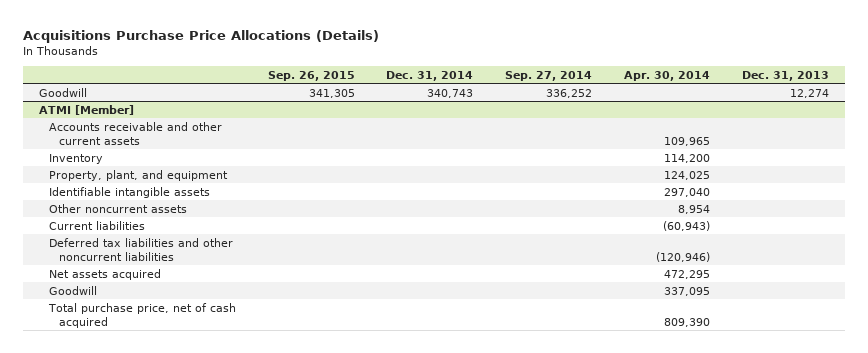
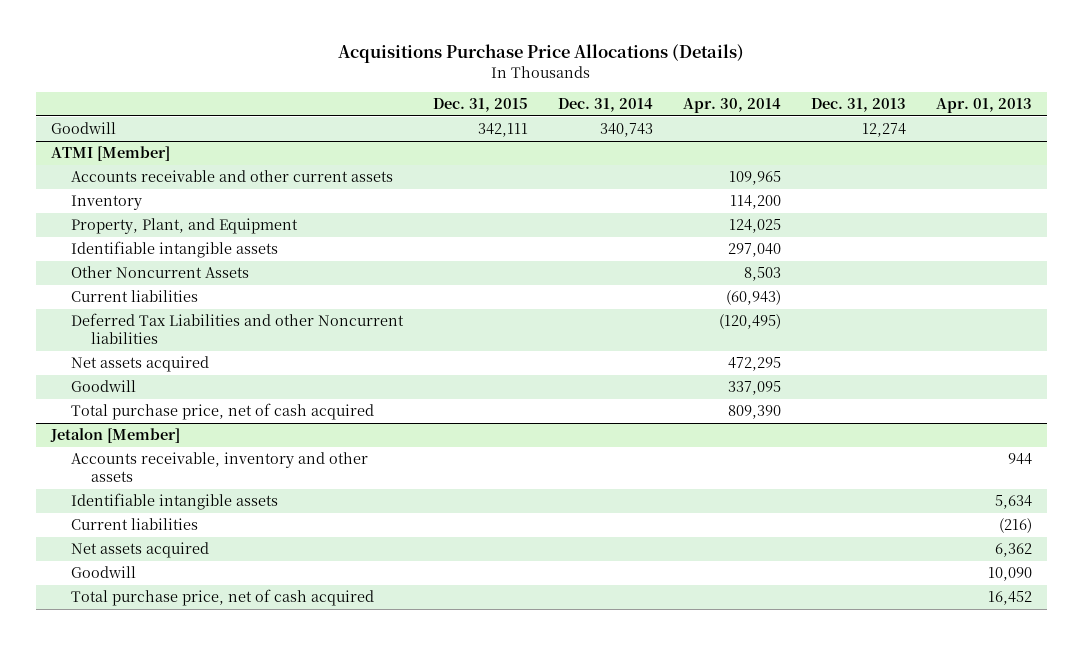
- | Sep. 26, 2015 | Dec. 31, 2014 | Sep. 27, 2014 | Apr. 30, 2014 | Dec. 31, 2013
+ | Dec. 31, 2015 | Dec. 31, 2014 | Apr. 30, 2014 | Dec. 31, 2013 | Apr. 01, 2013
@ ATMI [Member]
- Property, plant, and equipment | | | | 124,025 |
+ Property, Plant, and Equipment | | | 124,025 | |
- Other noncurrent assets | | | | 8,954 |
+ Other Noncurrent Assets | | | 8,503 | |
- Deferred tax liabilities and other noncurrent liabilities | | | | (120,946) |
+ Deferred Tax Liabilities and other Noncurrent liabilities | | | (120,495) | |
+ Jetalon [Member]
+ Accounts receivable, inventory and other assets | | | | | 944
+ Identifiable intangible assets | | | | | 5,634
+ Current liabilities | | | | | (216)
+ Net assets acquired | | | | | 6,362
+ Goodwill | | | | | 10,090
+ Total purchase price, net of cash acquired | | | | | 16,452

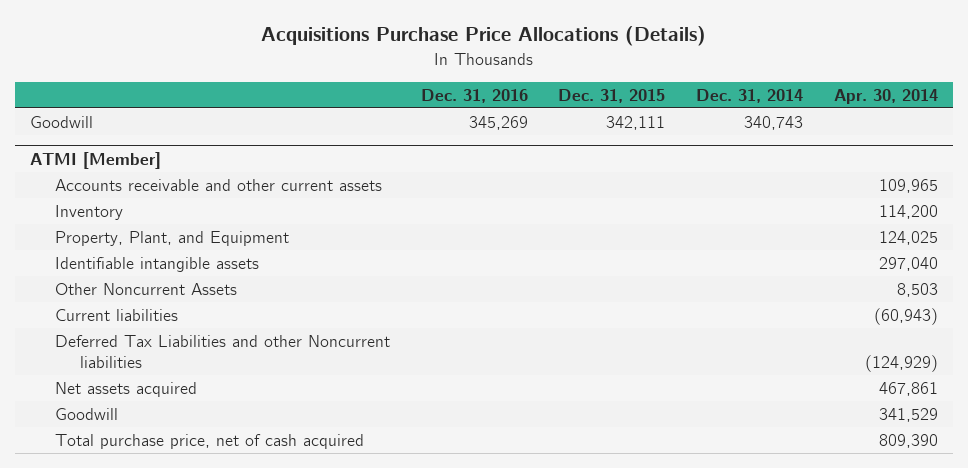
- | Dec. 31, 2015 | Dec. 31, 2014 | Apr. 30, 2014 | Dec. 31, 2013 | Apr. 01, 2013
+ | Dec. 31, 2016 | Dec. 31, 2015 | Dec. 31, 2014 | Apr. 30, 2014
@ ATMI [Member]
- Deferred Tax Liabilities and other Noncurrent liabilities | | | (120,495) | |
- Net assets acquired | | | 472,295 | |
- Goodwill | | | 337,095 | |
+ Deferred Tax Liabilities and other Noncurrent liabilities | | | | (124,929)
+ Net assets acquired | | | | 467,861
+ Goodwill | | | | 341,529
- Jetalon [Member]
- Accounts receivable, inventory and other assets | | | | | 944
- Identifiable intangible assets | | | | | 5,634
- Current liabilities | | | | | (216)
- Net assets acquired | | | | | 6,362
- Goodwill | | | | | 10,090
- Total purchase price, net of cash acquired | | | | | 16,452

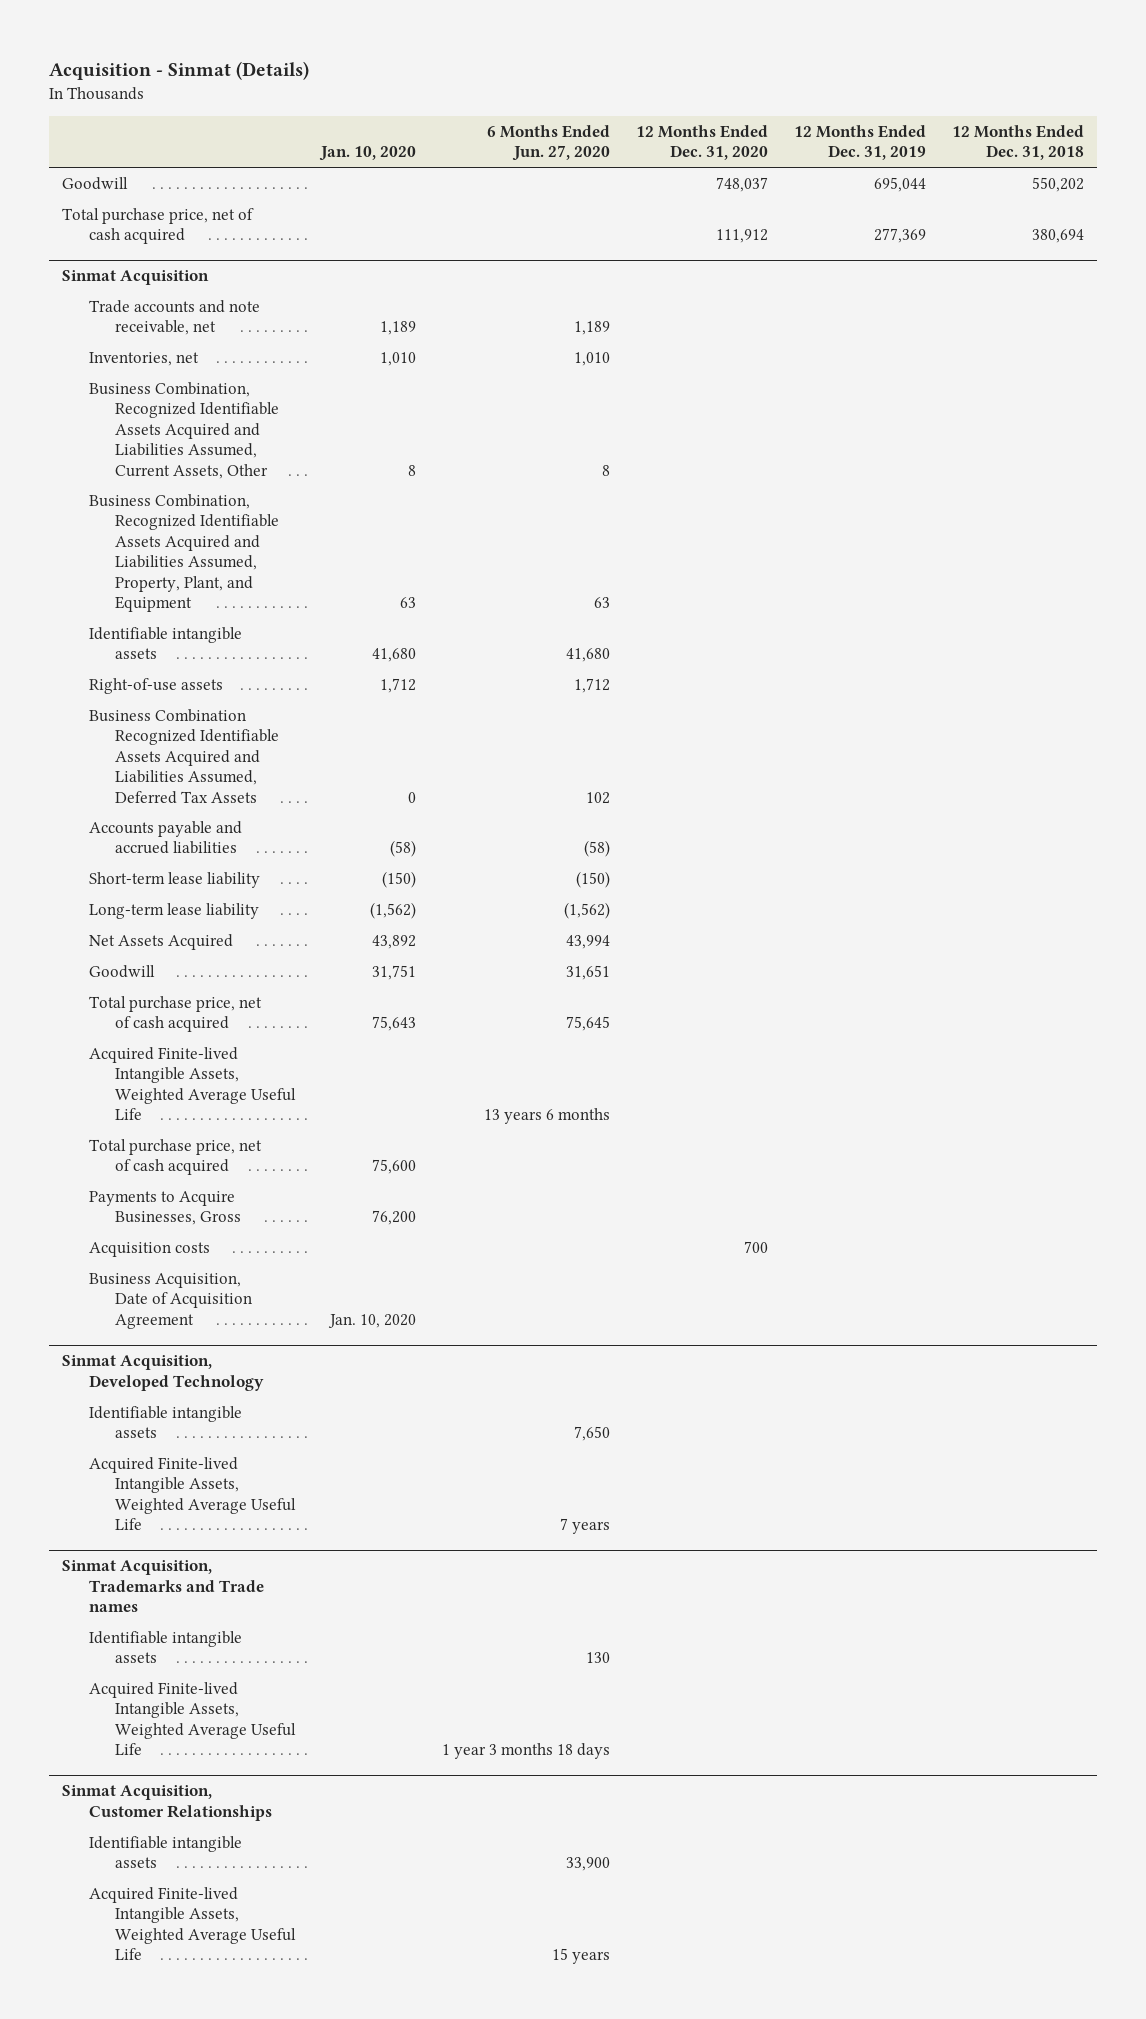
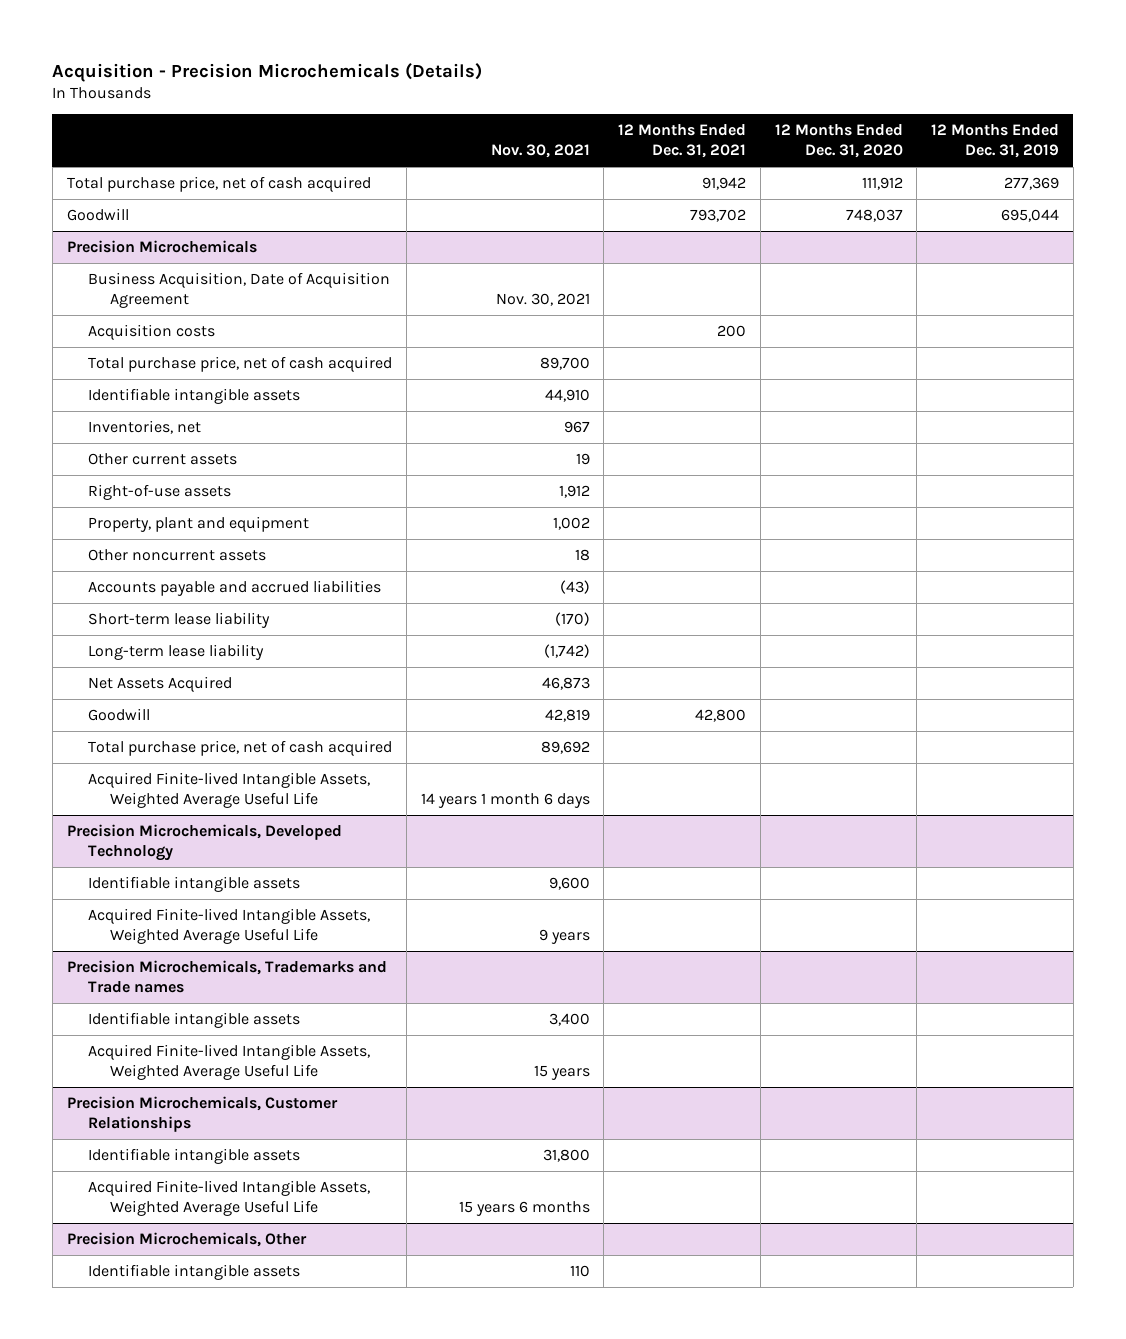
- Acquisition - Sinmat (Details)
+ Acquisition - Precision Microchemicals (Details)
- | Jan. 10, 2020 | 6 Months Ended Jun. 27, 2020 | 12 Months Ended Dec. 31, 2020 | 12 Months Ended Dec. 31, 2019 | 12 Months Ended Dec. 31, 2018
+ | Nov. 30, 2021 | 12 Months Ended Dec. 31, 2021 | 12 Months Ended Dec. 31, 2020 | 12 Months Ended Dec. 31, 2019
- Sinmat Acquisition
- Trade accounts and note receivable, net | 1,189 | 1,189 | | |
- Inventories, net | 1,010 | 1,010 | | |
- Business Combination, Recognized Identifiable Assets Acquired and Liabilities Assumed, Current Assets, Other | 8 | 8 | | |
- Business Combination, Recognized Identifiable Assets Acquired and Liabilities Assumed, Property, Plant, and Equipment | 63 | 63 | | |
- Identifiable intangible assets | 41,680 | 41,680 | | |
- Right-of-use assets | 1,712 | 1,712 | | |
- Business Combination Recognized Identifiable Assets Acquired and Liabilities Assumed, Deferred Tax Assets | 0 | 102 | | |
- Accounts payable and accrued liabilities | (58) | (58) | | |
- Short-term lease liability | (150) | (150) | | |
- Long-term lease liability | (1,562) | (1,562) | | |
- Net Assets Acquired | 43,892 | 43,994 | | |
- Goodwill | 31,751 | 31,651 | | |
- Total purchase price, net of cash acquired | 75,643 | 75,645 | | |
- Acquired Finite-lived Intangible Assets, Weighted Average Useful Life | | 13 years 6 months | | |
- Total purchase price, net of cash acquired | 75,600 | | | |
- Payments to Acquire Businesses, Gross | 76,200 | | | |
- Acquisition costs | | | 700 | |
- Business Acquisition, Date of Acquisition Agreement | Jan. 10, 2020 | | | |
- Sinmat Acquisition, Developed Technology
- Identifiable intangible assets | | 7,650 | | |
- Acquired Finite-lived Intangible Assets, Weighted Average Useful Life | | 7 years | | |
- Sinmat Acquisition, Trademarks and Trade names
moved down: Goodwill | | 793,702 | 748,037 | 695,044
+ Precision Microchemicals
+ Business Acquisition, Date of Acquisition Agreement | Nov. 30, 2021 | | |
+ Acquisition costs | | 200 | |
+ Total purchase price, net of cash acquired | 89,700 | | |
+ Identifiable intangible assets | 44,910 | | |
+ Inventories, net | 967 | | |
+ Other current assets | 19 | | |
+ Right-of-use assets | 1,912 | | |
+ Property, plant and equipment | 1,002 | | |
+ Other noncurrent assets | 18 | | |
+ Accounts payable and accrued liabilities | (43) | | |
+ Short-term lease liability | (170) | | |
+ Long-term lease liability | (1,742) | | |
+ Net Assets Acquired | 46,873 | | |
+ Goodwill | 42,819 | 42,800 | |
+ Total purchase price, net of cash acquired | 89,692 | | |
+ Acquired Finite-lived Intangible Assets, Weighted Average Useful Life | 14 years 1 month 6 days | | |
+ Precision Microchemicals, Developed Technology
+ Identifiable intangible assets | 9,600 | | |
+ Acquired Finite-lived Intangible Assets, Weighted Average Useful Life | 9 years | | |
+ Precision Microchemicals, Trademarks and Trade names
- Sinmat Acquisition, Customer Relationships
- Identifiable intangible assets | | 33,900 | | |
- Acquired Finite-lived Intangible Assets, Weighted Average Useful Life | | 15 years | | |
+ Precision Microchemicals, Customer Relationships
+ Identifiable intangible assets | 31,800 | | |
+ Acquired Finite-lived Intangible Assets, Weighted Average Useful Life | 15 years 6 months | | |
+ Precision Microchemicals, Other
+ Identifiable intangible assets | 110 | | |

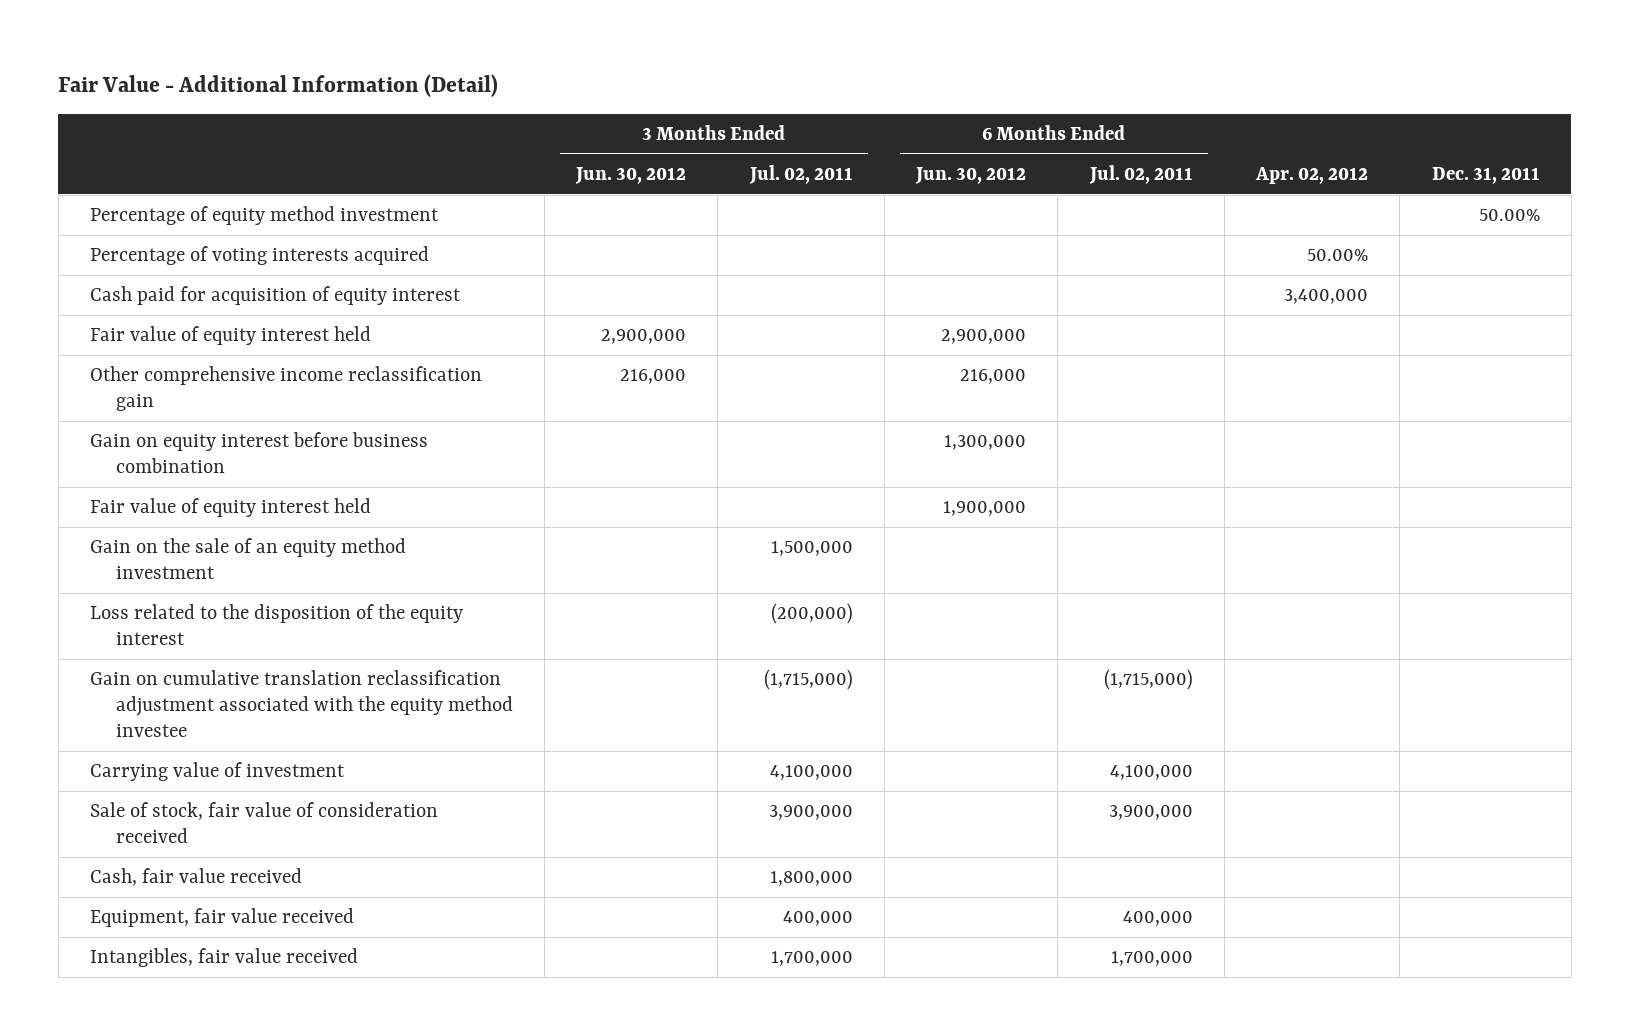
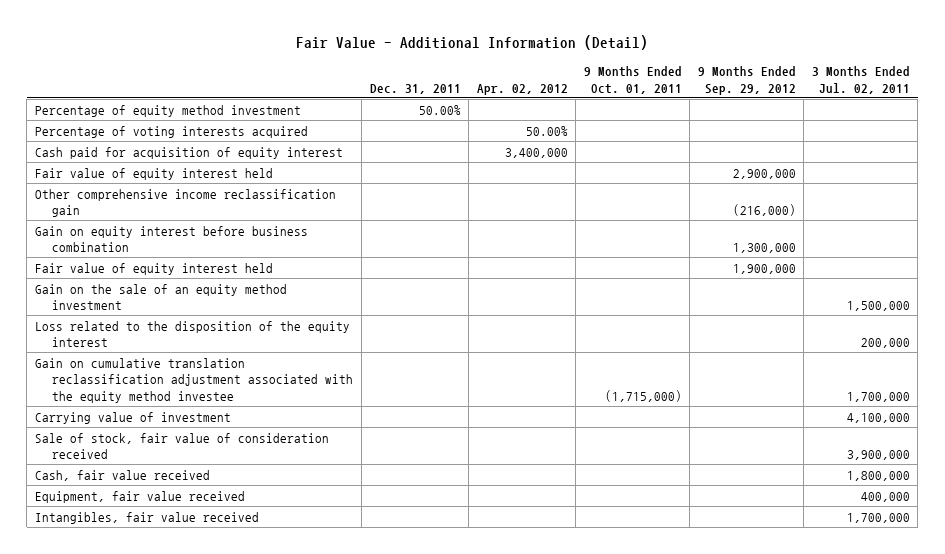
- | 3 Months Ended Jun. 30, 2012 | 3 Months Ended Jul. 02, 2011 | 6 Months Ended Jun. 30, 2012 | 6 Months Ended Jul. 02, 2011 | Apr. 02, 2012 | Dec. 31, 2011
+ | Dec. 31, 2011 | Apr. 02, 2012 | 9 Months Ended Oct. 01, 2011 | 9 Months Ended Sep. 29, 2012 | 3 Months Ended Jul. 02, 2011
- Loss related to the disposition of the equity interest | | (200,000) | | | |
- Gain on cumulative translation reclassification adjustment associated with the equity method investee | | (1,715,000) | | (1,715,000) | |
+ Loss related to the disposition of the equity interest | | | | | 200,000
+ Gain on cumulative translation reclassification adjustment associated with the equity method investee | | | (1,715,000) | | 1,700,000

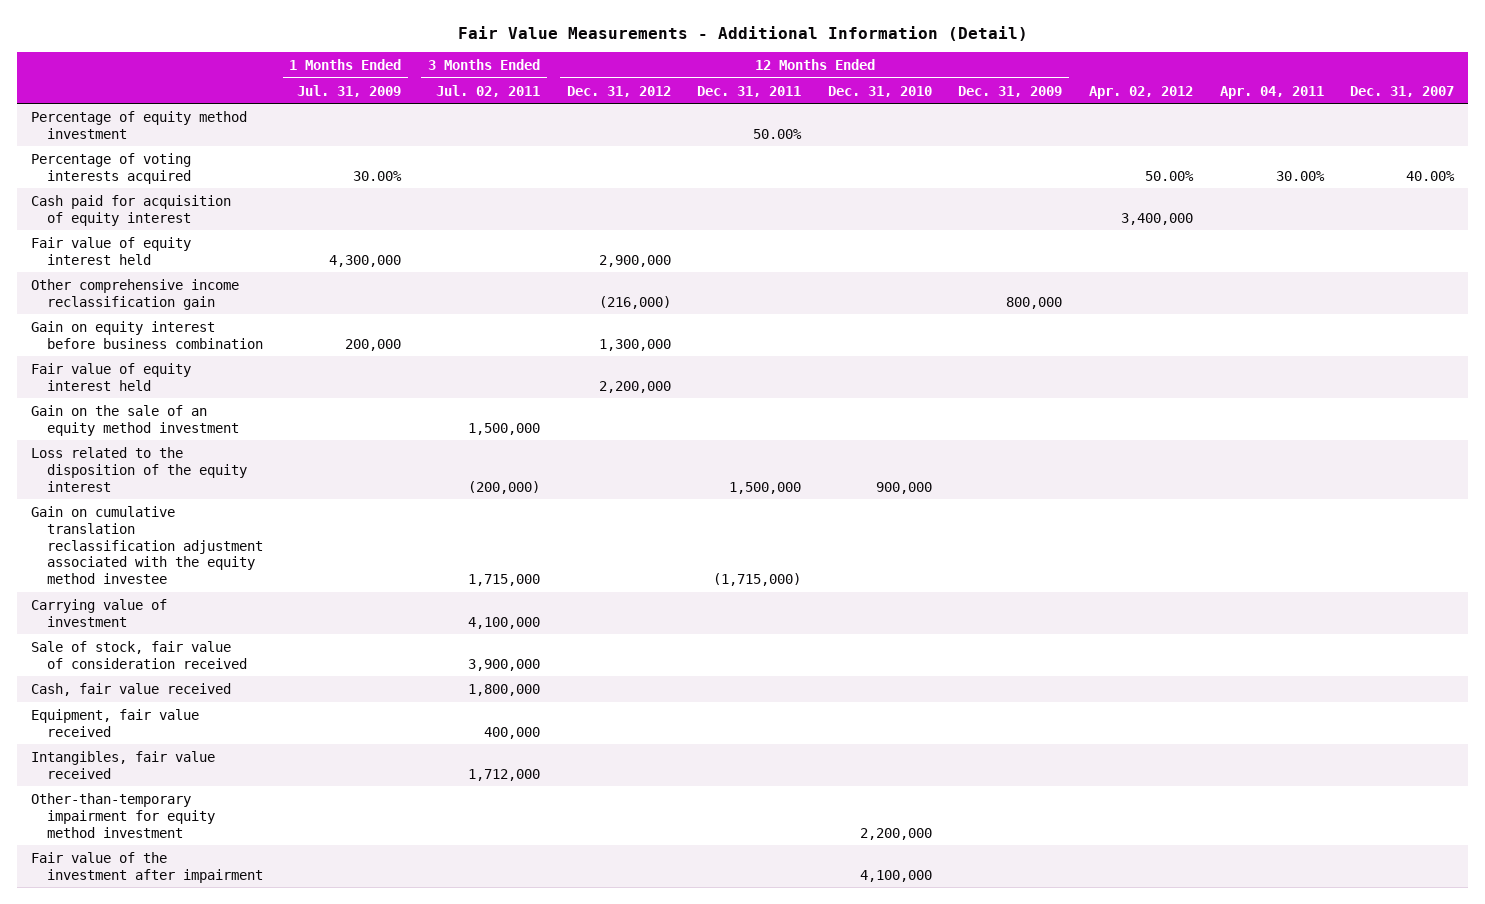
- Fair Value - Additional Information (Detail)
+ Fair Value Measurements - Additional Information (Detail)
- | Dec. 31, 2011 | Apr. 02, 2012 | 9 Months Ended Oct. 01, 2011 | 9 Months Ended Sep. 29, 2012 | 3 Months Ended Jul. 02, 2011
+ | 1 Months Ended Jul. 31, 2009 | 3 Months Ended Jul. 02, 2011 | 12 Months Ended Dec. 31, 2012 | 12 Months Ended Dec. 31, 2011 | 12 Months Ended Dec. 31, 2010 | 12 Months Ended Dec. 31, 2009 | Apr. 02, 2012 | Apr. 04, 2011 | Dec. 31, 2007
- Loss related to the disposition of the equity interest | | | | | 200,000
- Gain on cumulative translation reclassification adjustment associated with the equity method investee | | | (1,715,000) | | 1,700,000
+ Loss related to the disposition of the equity interest | | (200,000) | | 1,500,000 | 900,000 | | | |
+ Gain on cumulative translation reclassification adjustment associated with the equity method investee | | 1,715,000 | | (1,715,000) | | | | |
- Intangibles, fair value received | | | | | 1,700,000
+ Intangibles, fair value received | | 1,712,000 | | | | | | |
+ Other-than-temporary impairment for equity method investment | | | | | 2,200,000 | | | |
+ Fair value of the investment after impairment | | | | | 4,100,000 | | | |

